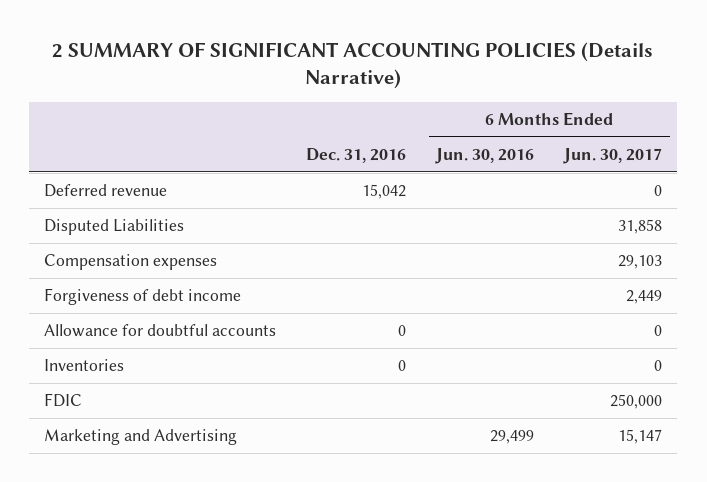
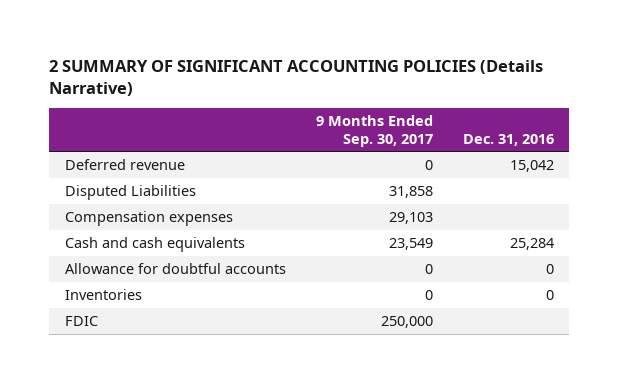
- | Dec. 31, 2016 | 6 Months Ended Jun. 30, 2016 | 6 Months Ended Jun. 30, 2017
+ | 9 Months Ended Sep. 30, 2017 | Dec. 31, 2016
- Forgiveness of debt income | | | 2,449
+ Cash and cash equivalents | 23,549 | 25,284
- Marketing and Advertising | | 29,499 | 15,147

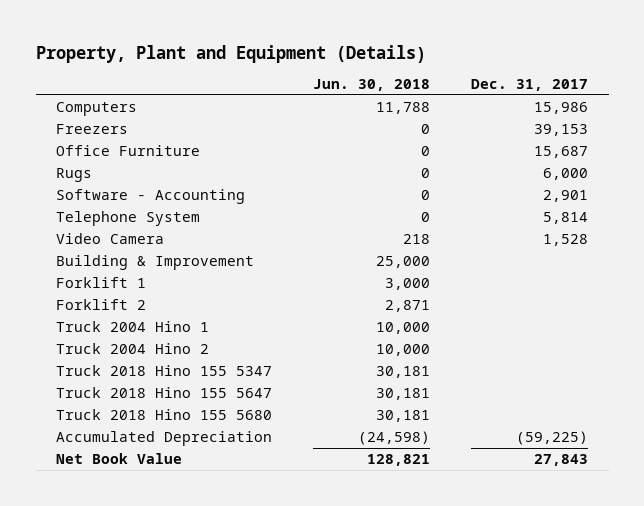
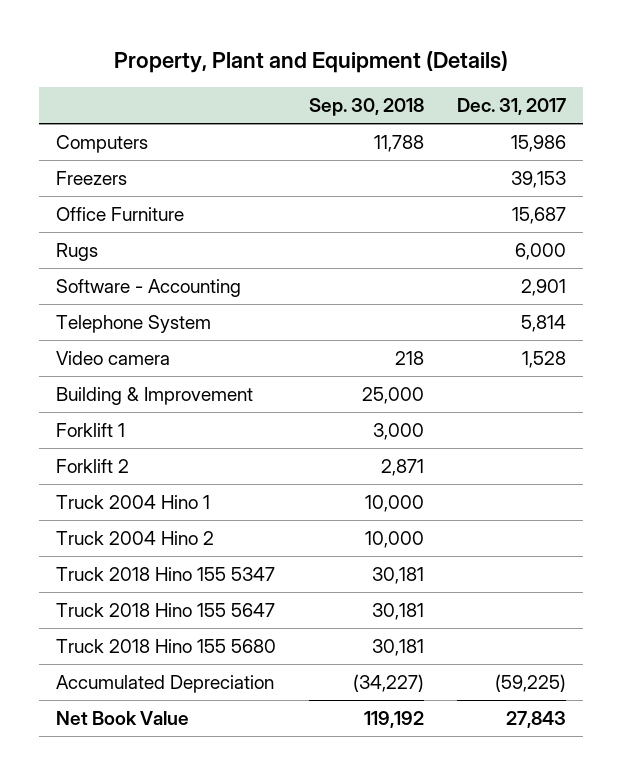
- | Jun. 30, 2018 | Dec. 31, 2017
+ | Sep. 30, 2018 | Dec. 31, 2017
- Video Camera | 218 | 1,528
+ Video camera | 218 | 1,528

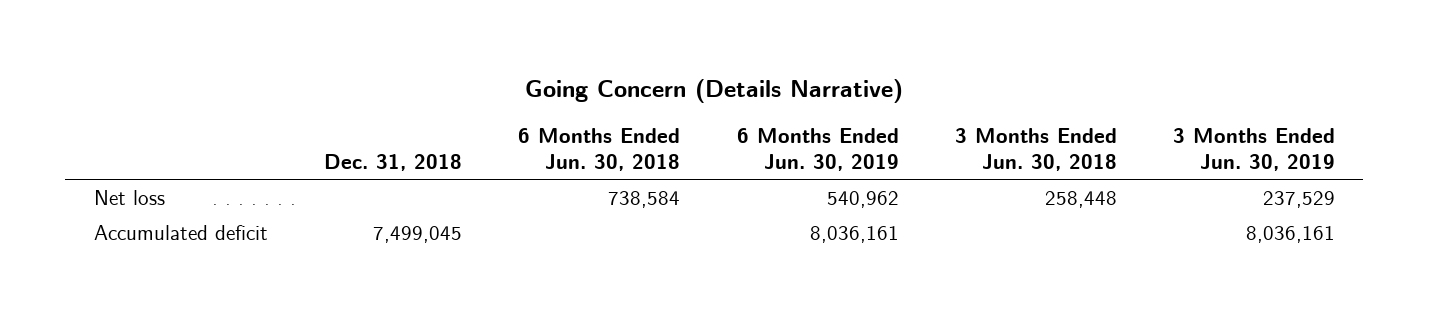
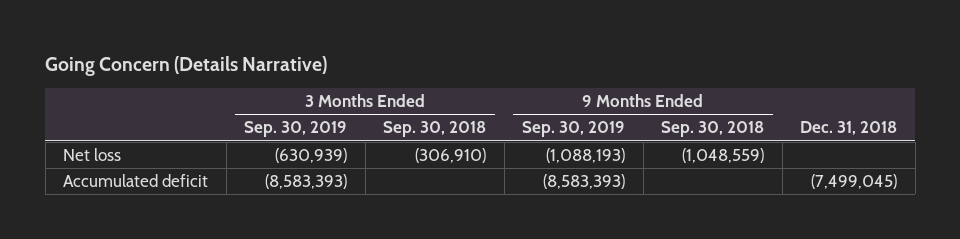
- | Dec. 31, 2018 | 6 Months Ended Jun. 30, 2018 | 6 Months Ended Jun. 30, 2019 | 3 Months Ended Jun. 30, 2018 | 3 Months Ended Jun. 30, 2019
+ | 3 Months Ended Sep. 30, 2019 | 3 Months Ended Sep. 30, 2018 | 9 Months Ended Sep. 30, 2019 | 9 Months Ended Sep. 30, 2018 | Dec. 31, 2018
- Accumulated deficit | 7,499,045 | | 8,036,161 | | 8,036,161
+ Accumulated deficit | (8,583,393) | | (8,583,393) | | (7,499,045)

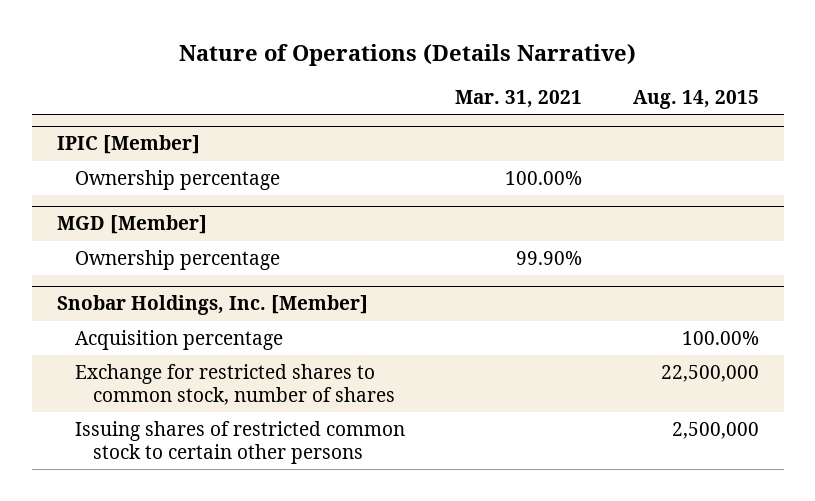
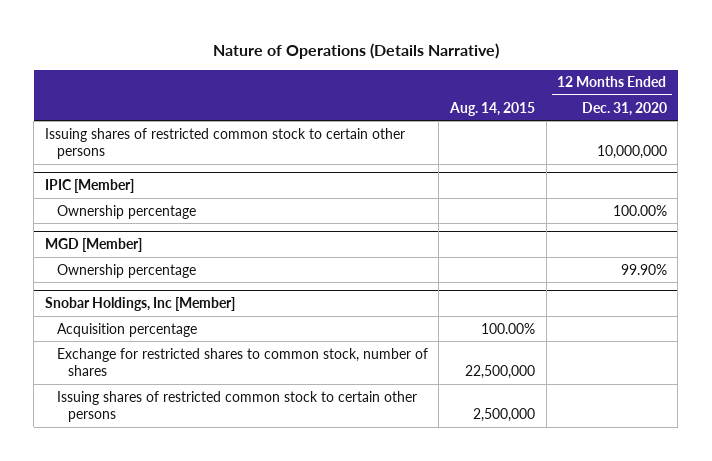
- | Mar. 31, 2021 | Aug. 14, 2015
+ | Aug. 14, 2015 | 12 Months Ended Dec. 31, 2020
+ Issuing shares of restricted common stock to certain other persons | | 10,000,000
- Snobar Holdings, Inc. [Member]
+ Snobar Holdings, Inc [Member]

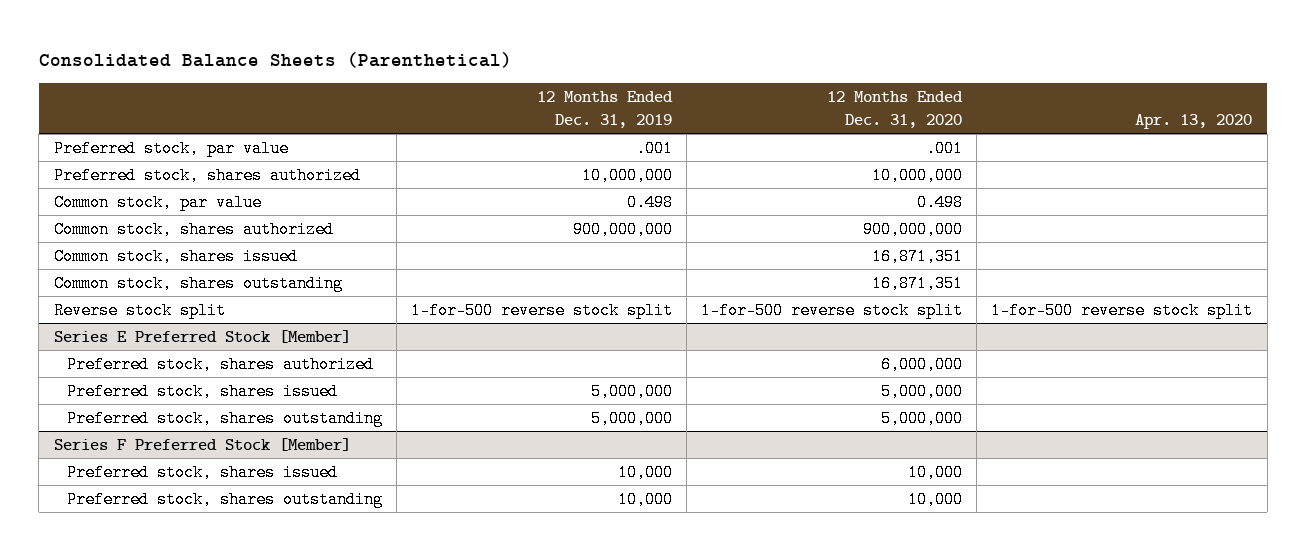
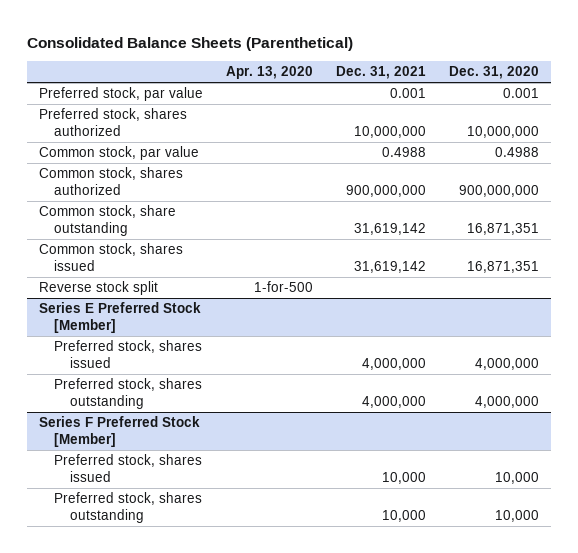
- | 12 Months Ended Dec. 31, 2019 | 12 Months Ended Dec. 31, 2020 | Apr. 13, 2020
+ | Apr. 13, 2020 | Dec. 31, 2021 | Dec. 31, 2020
+ Common stock, share outstanding | | 31,619,142 | 16,871,351
- Common stock, shares outstanding | | 16,871,351 |
- Reverse stock split | 1-for-500 reverse stock split | 1-for-500 reverse stock split | 1-for-500 reverse stock split
+ Reverse stock split | 1-for-500 | |
@ Series E Preferred Stock [Member]
- Preferred stock, shares authorized | | 6,000,000 |

